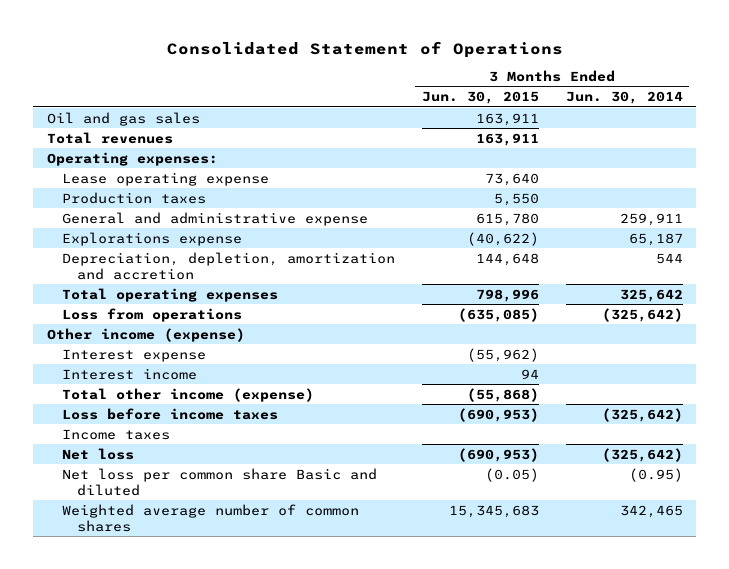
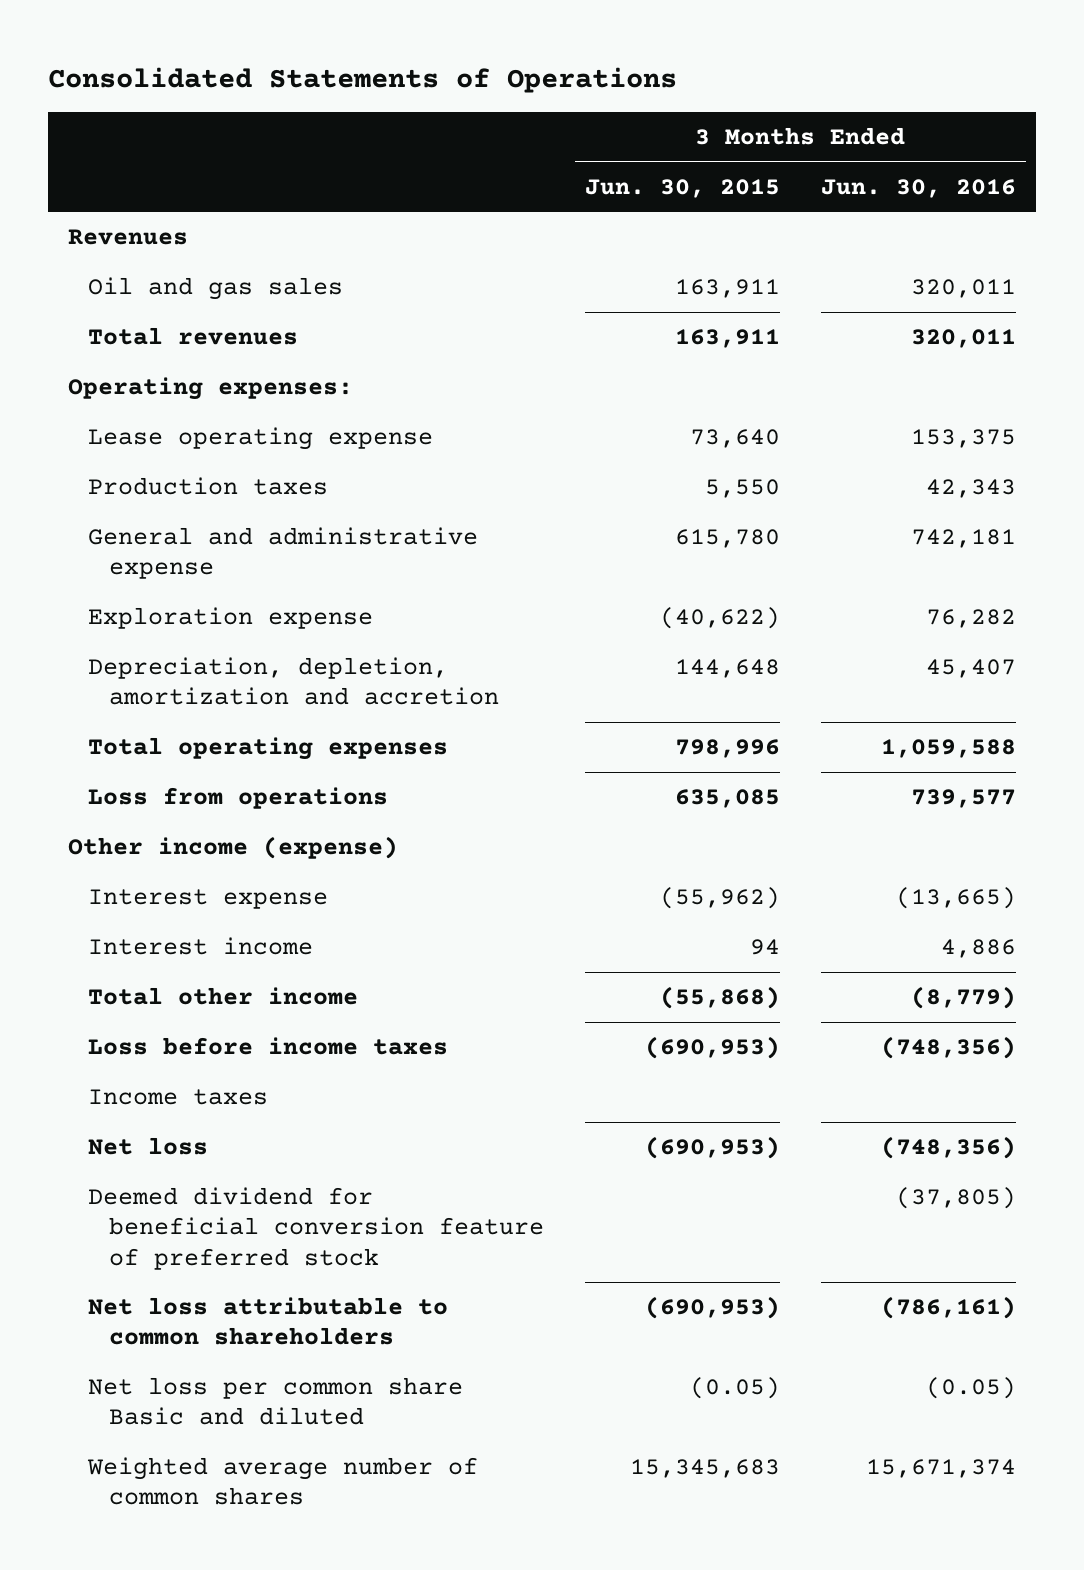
- Consolidated Statement of Operations
+ Consolidated Statements of Operations
- | 3 Months Ended Jun. 30, 2015 | 3 Months Ended Jun. 30, 2014
+ | 3 Months Ended Jun. 30, 2015 | 3 Months Ended Jun. 30, 2016
+ Revenues
- Explorations expense | (40,622) | 65,187
+ Exploration expense | (40,622) | 76,282
- Loss from operations | (635,085) | (325,642)
+ Loss from operations | 635,085 | 739,577
- Total other income (expense) | (55,868) |
+ Total other income | (55,868) | (8,779)
+ Deemed dividend for beneficial conversion feature of preferred stock | | (37,805)
+ Net loss attributable to common shareholders | (690,953) | (786,161)

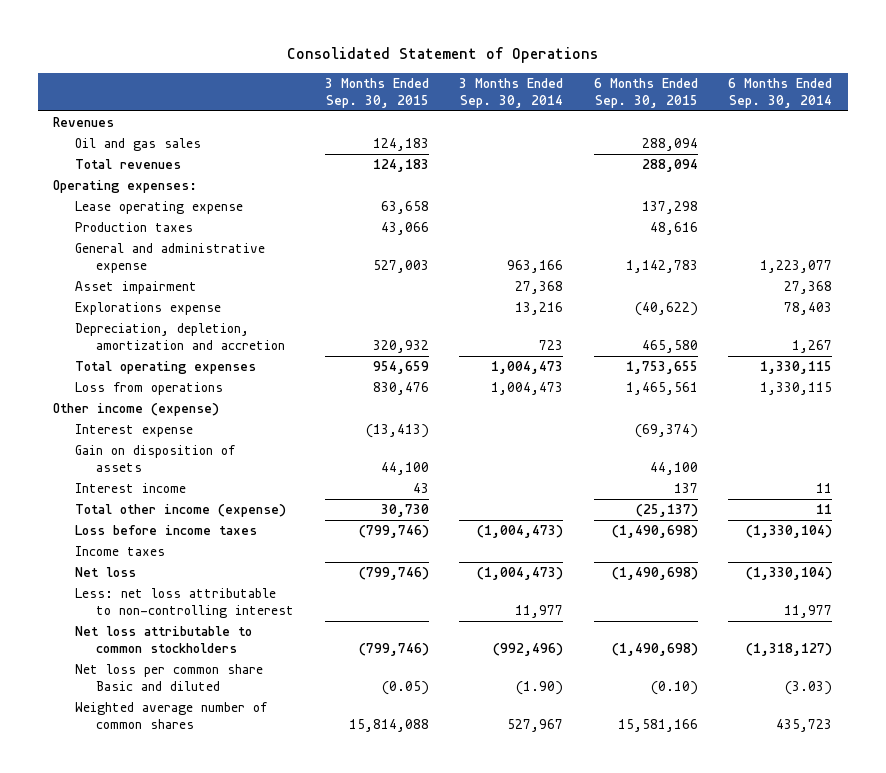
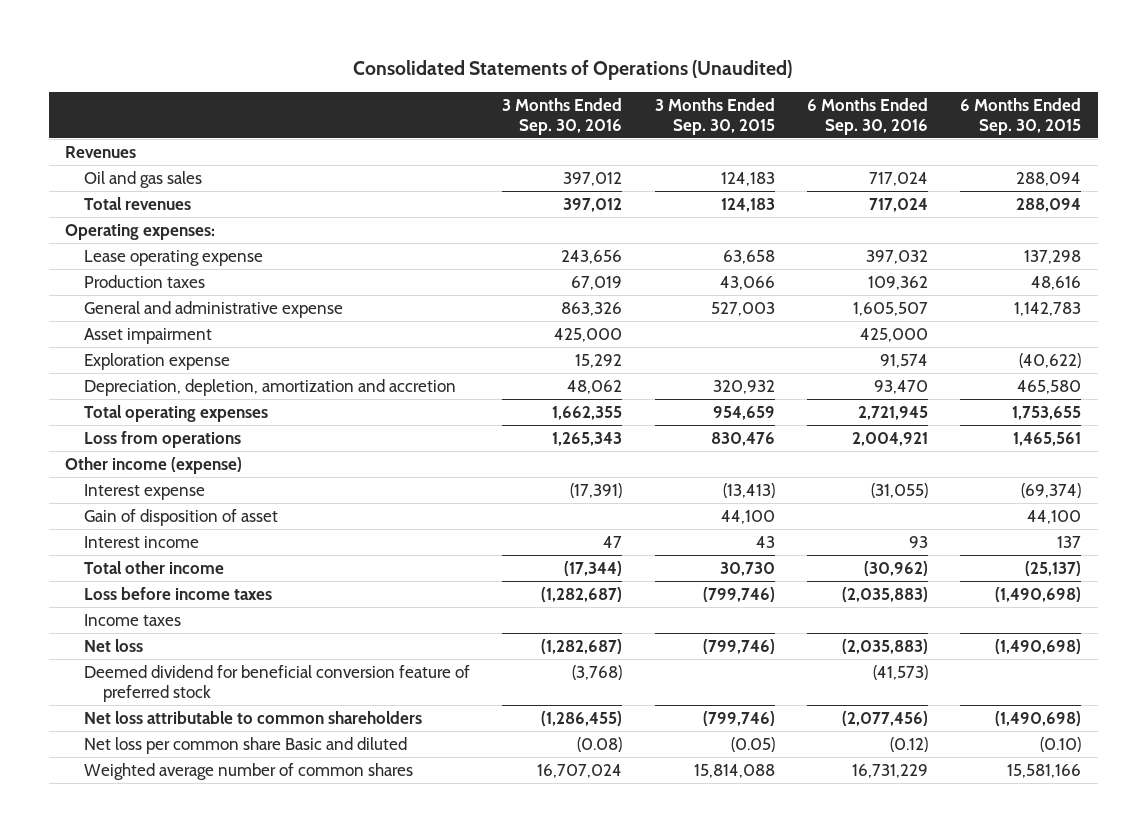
- Consolidated Statement of Operations
+ Consolidated Statements of Operations (Unaudited)
- | 3 Months Ended Sep. 30, 2015 | 3 Months Ended Sep. 30, 2014 | 6 Months Ended Sep. 30, 2015 | 6 Months Ended Sep. 30, 2014
+ | 3 Months Ended Sep. 30, 2016 | 3 Months Ended Sep. 30, 2015 | 6 Months Ended Sep. 30, 2016 | 6 Months Ended Sep. 30, 2015
- Explorations expense | | 13,216 | (40,622) | 78,403
+ Exploration expense | 15,292 | | 91,574 | (40,622)
- Gain on disposition of assets | 44,100 | | 44,100 |
+ Gain of disposition of asset | | 44,100 | | 44,100
- Total other income (expense) | 30,730 | | (25,137) | 11
+ Total other income | (17,344) | 30,730 | (30,962) | (25,137)
- Less: net loss attributable to non-controlling interest | | 11,977 | | 11,977
- Net loss attributable to common stockholders | (799,746) | (992,496) | (1,490,698) | (1,318,127)
+ Deemed dividend for beneficial conversion feature of preferred stock | (3,768) | | (41,573) |
+ Net loss attributable to common shareholders | (1,286,455) | (799,746) | (2,077,456) | (1,490,698)

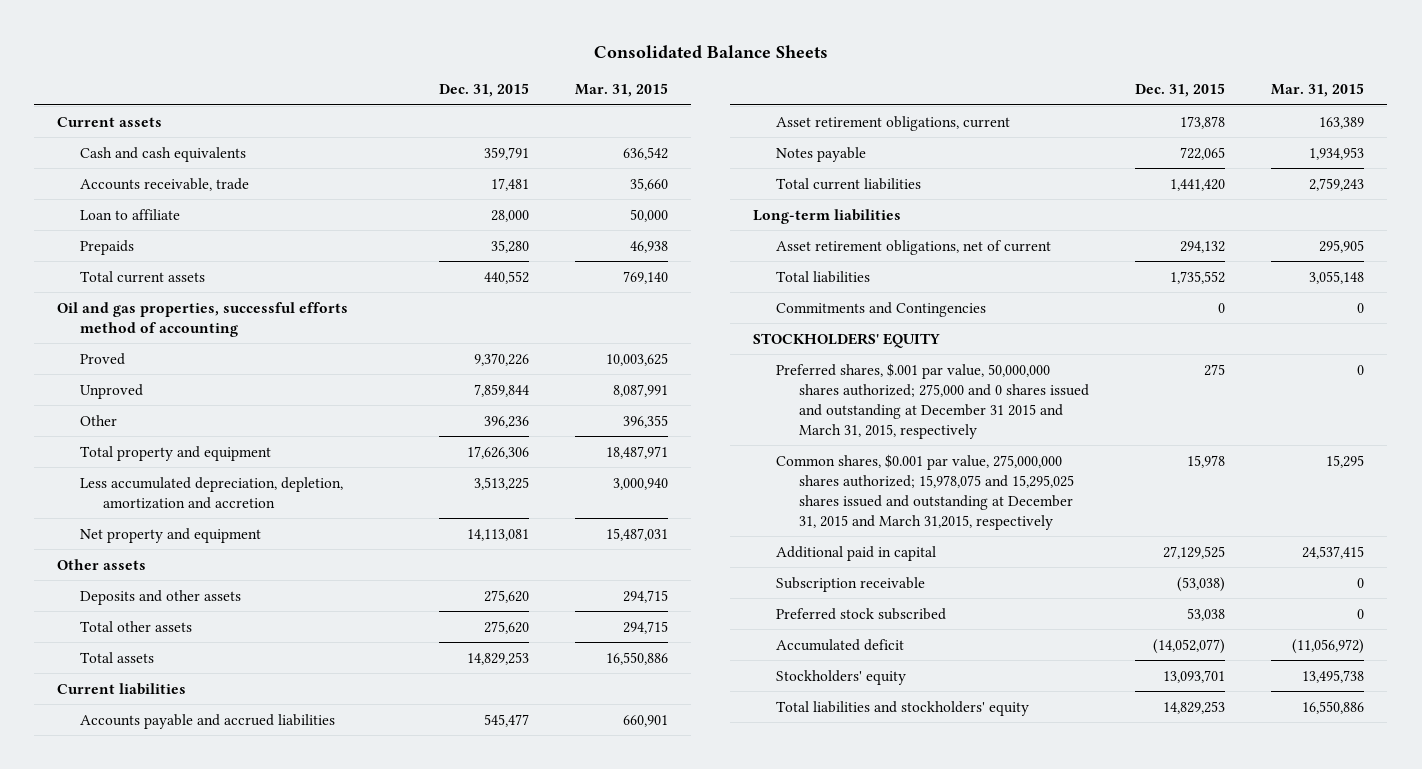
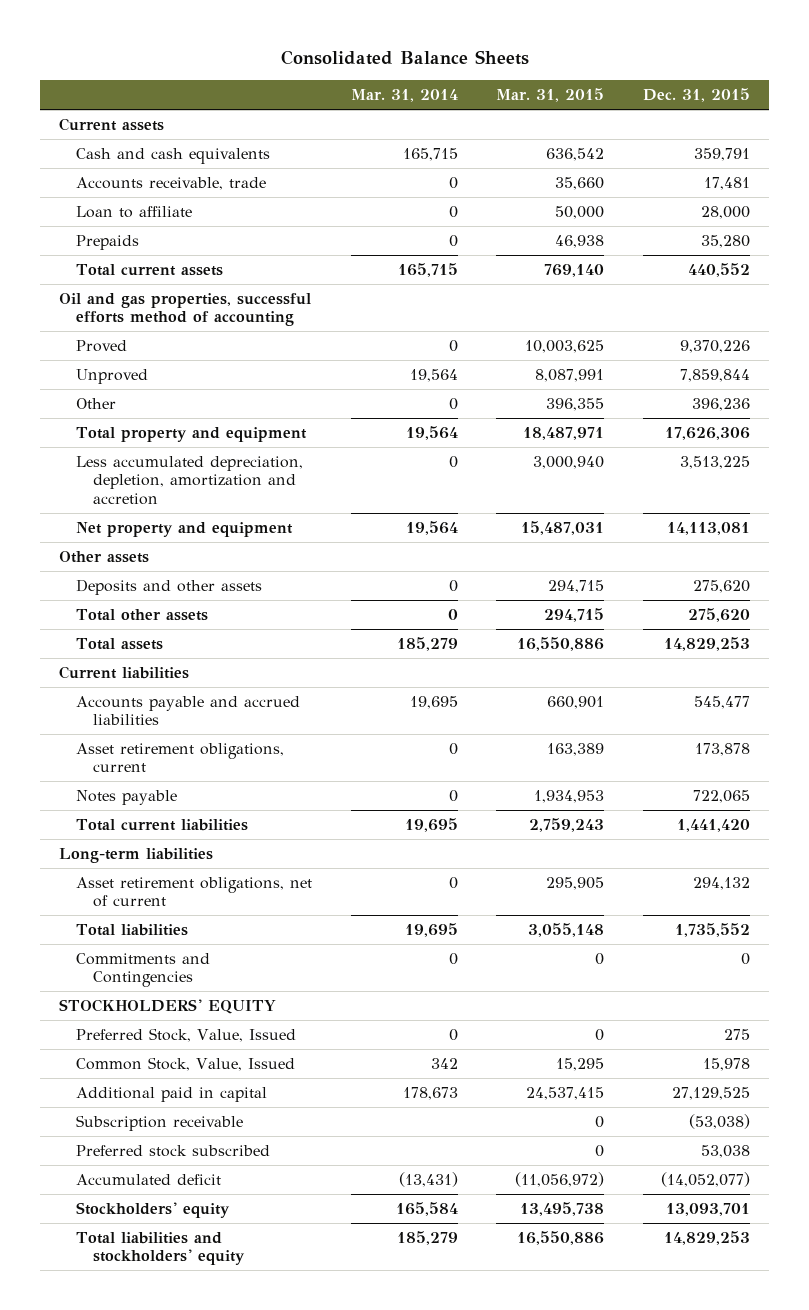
- | Dec. 31, 2015 | Mar. 31, 2015
+ | Mar. 31, 2014 | Mar. 31, 2015 | Dec. 31, 2015
- Preferred shares, $.001 par value, 50,000,000 shares authorized; 275,000 and 0 shares issued and outstanding at December 31 2015 and March 31, 2015, respectively | 275 | 0
- Common shares, $0.001 par value, 275,000,000 shares authorized; 15,978,075 and 15,295,025 shares issued and outstanding at December 31, 2015 and March 31,2015, respectively | 15,978 | 15,295
+ Preferred Stock, Value, Issued | 0 | 0 | 275
+ Common Stock, Value, Issued | 342 | 15,295 | 15,978

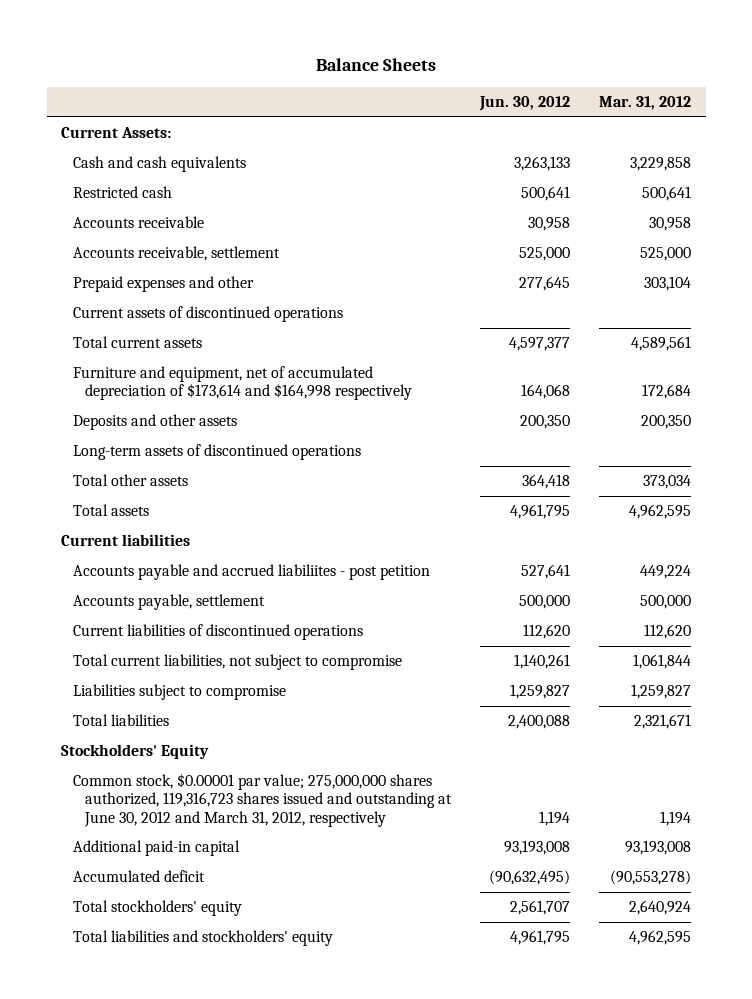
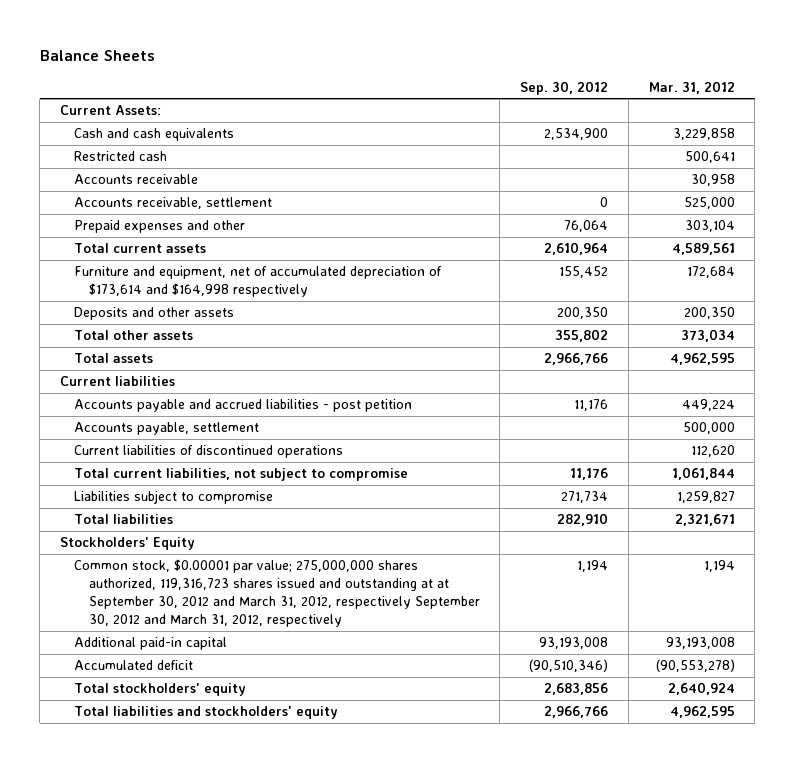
- | Jun. 30, 2012 | Mar. 31, 2012
+ | Sep. 30, 2012 | Mar. 31, 2012
- Current assets of discontinued operations
- Long-term assets of discontinued operations
- Accounts payable and accrued liabiliites - post petition | 527,641 | 449,224
+ Accounts payable and accrued liabilities - post petition | 11,176 | 449,224
- Common stock, $0.00001 par value; 275,000,000 shares authorized, 119,316,723 shares issued and outstanding at June 30, 2012 and March 31, 2012, respectively | 1,194 | 1,194
+ Common stock, $0.00001 par value; 275,000,000 shares authorized, 119,316,723 shares issued and outstanding at at September 30, 2012 and March 31, 2012, respectively September 30, 2012 and March 31, 2012, respectively | 1,194 | 1,194

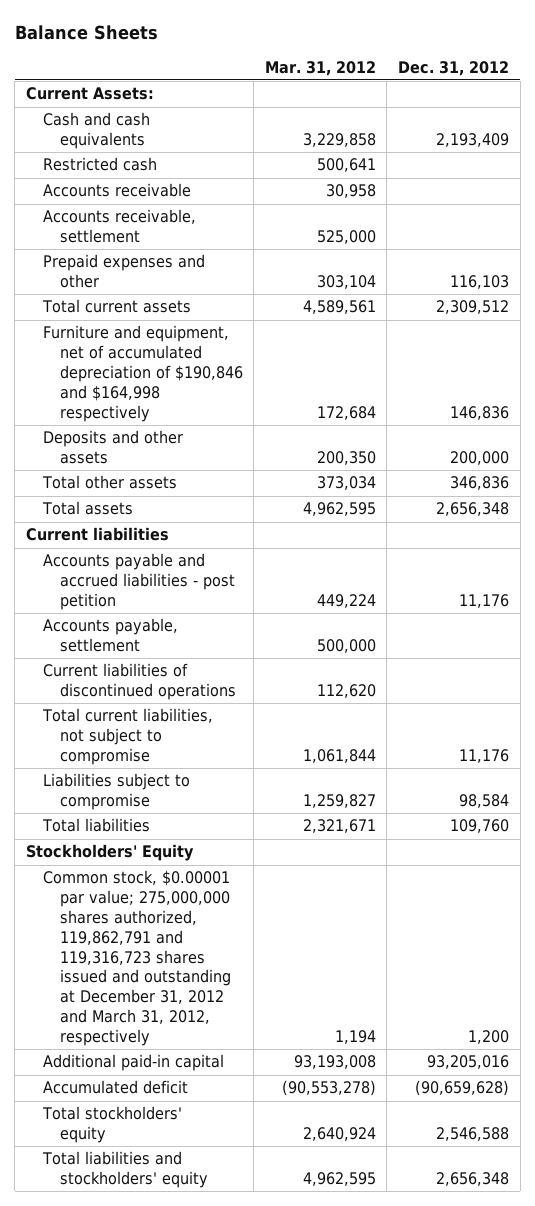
- | Sep. 30, 2012 | Mar. 31, 2012
+ | Mar. 31, 2012 | Dec. 31, 2012
- Furniture and equipment, net of accumulated depreciation of $173,614 and $164,998 respectively | 155,452 | 172,684
+ Furniture and equipment, net of accumulated depreciation of $190,846 and $164,998 respectively | 172,684 | 146,836
- Common stock, $0.00001 par value; 275,000,000 shares authorized, 119,316,723 shares issued and outstanding at at September 30, 2012 and March 31, 2012, respectively September 30, 2012 and March 31, 2012, respectively | 1,194 | 1,194
+ Common stock, $0.00001 par value; 275,000,000 shares authorized, 119,862,791 and 119,316,723 shares issued and outstanding at December 31, 2012 and March 31, 2012, respectively | 1,194 | 1,200

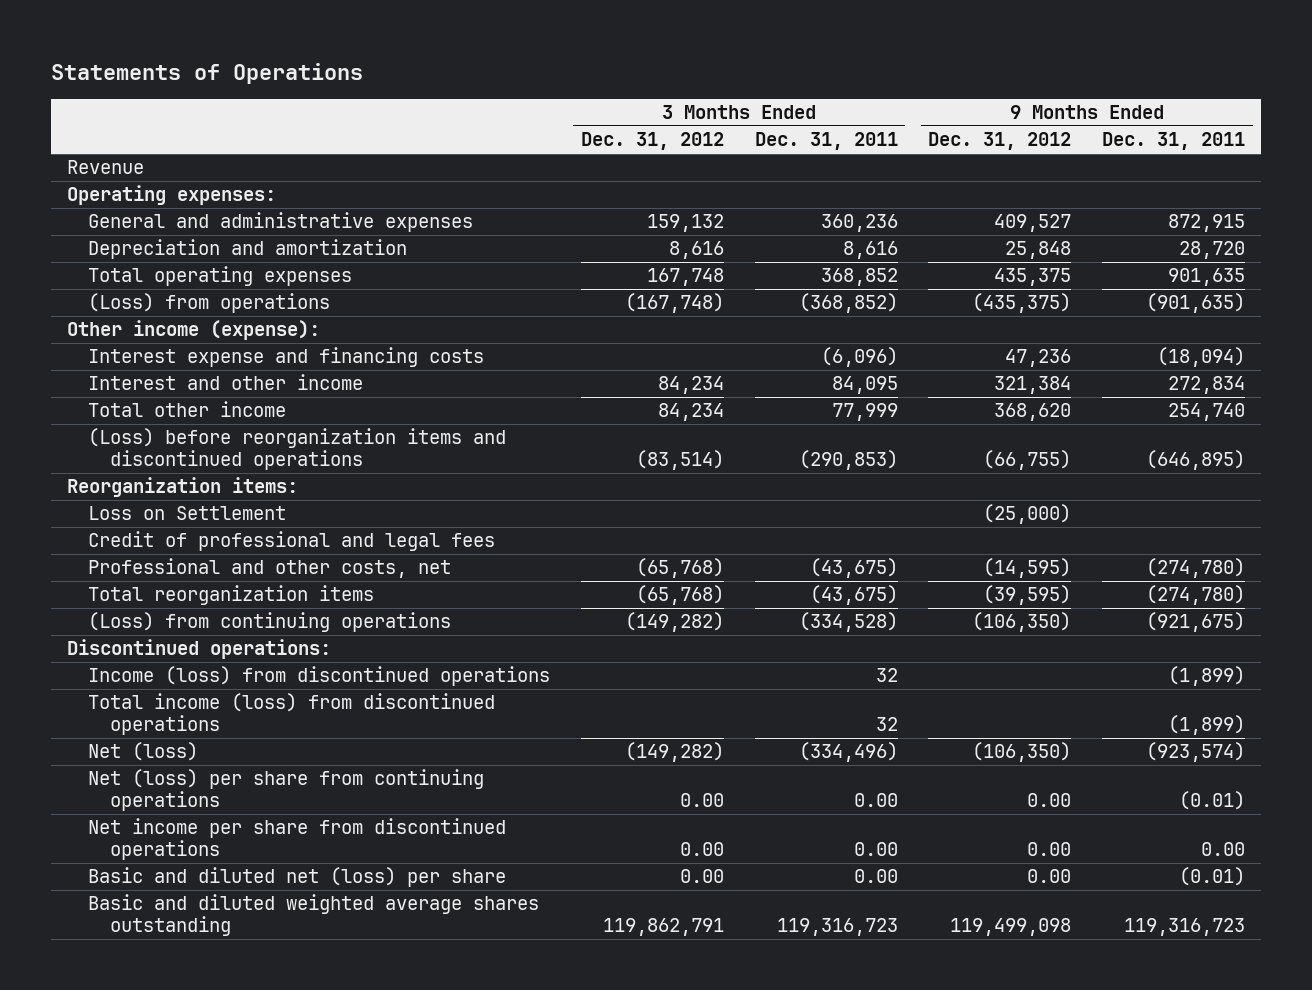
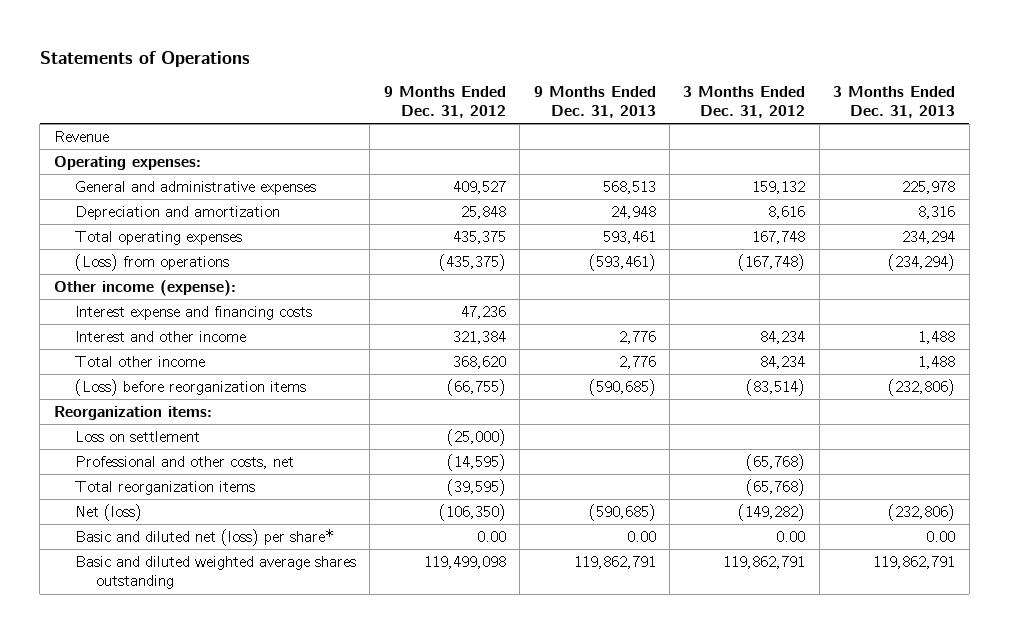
- | 3 Months Ended Dec. 31, 2012 | 3 Months Ended Dec. 31, 2011 | 9 Months Ended Dec. 31, 2012 | 9 Months Ended Dec. 31, 2011
+ | 9 Months Ended Dec. 31, 2012 | 9 Months Ended Dec. 31, 2013 | 3 Months Ended Dec. 31, 2012 | 3 Months Ended Dec. 31, 2013
- (Loss) before reorganization items and discontinued operations | (83,514) | (290,853) | (66,755) | (646,895)
+ (Loss) before reorganization items | (66,755) | (590,685) | (83,514) | (232,806)
- Loss on Settlement | | | (25,000) |
- Credit of professional and legal fees
+ Loss on settlement | (25,000) | | |
- (Loss) from continuing operations | (149,282) | (334,528) | (106,350) | (921,675)
- Discontinued operations:
- Income (loss) from discontinued operations | | 32 | | (1,899)
- Total income (loss) from discontinued operations | | 32 | | (1,899)
- Net (loss) per share from continuing operations | 0.00 | 0.00 | 0.00 | (0.01)
- Net income per share from discontinued operations | 0.00 | 0.00 | 0.00 | 0.00
- Basic and diluted net (loss) per share | 0.00 | 0.00 | 0.00 | (0.01)
+ Basic and diluted net (loss) per share* | 0.00 | 0.00 | 0.00 | 0.00

